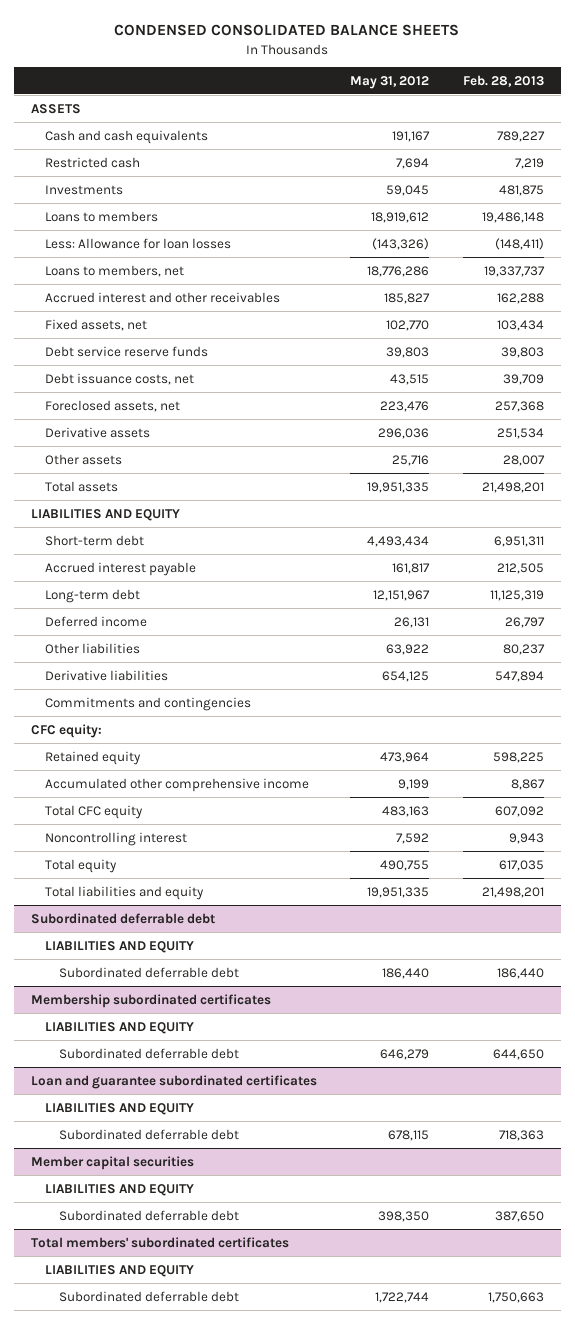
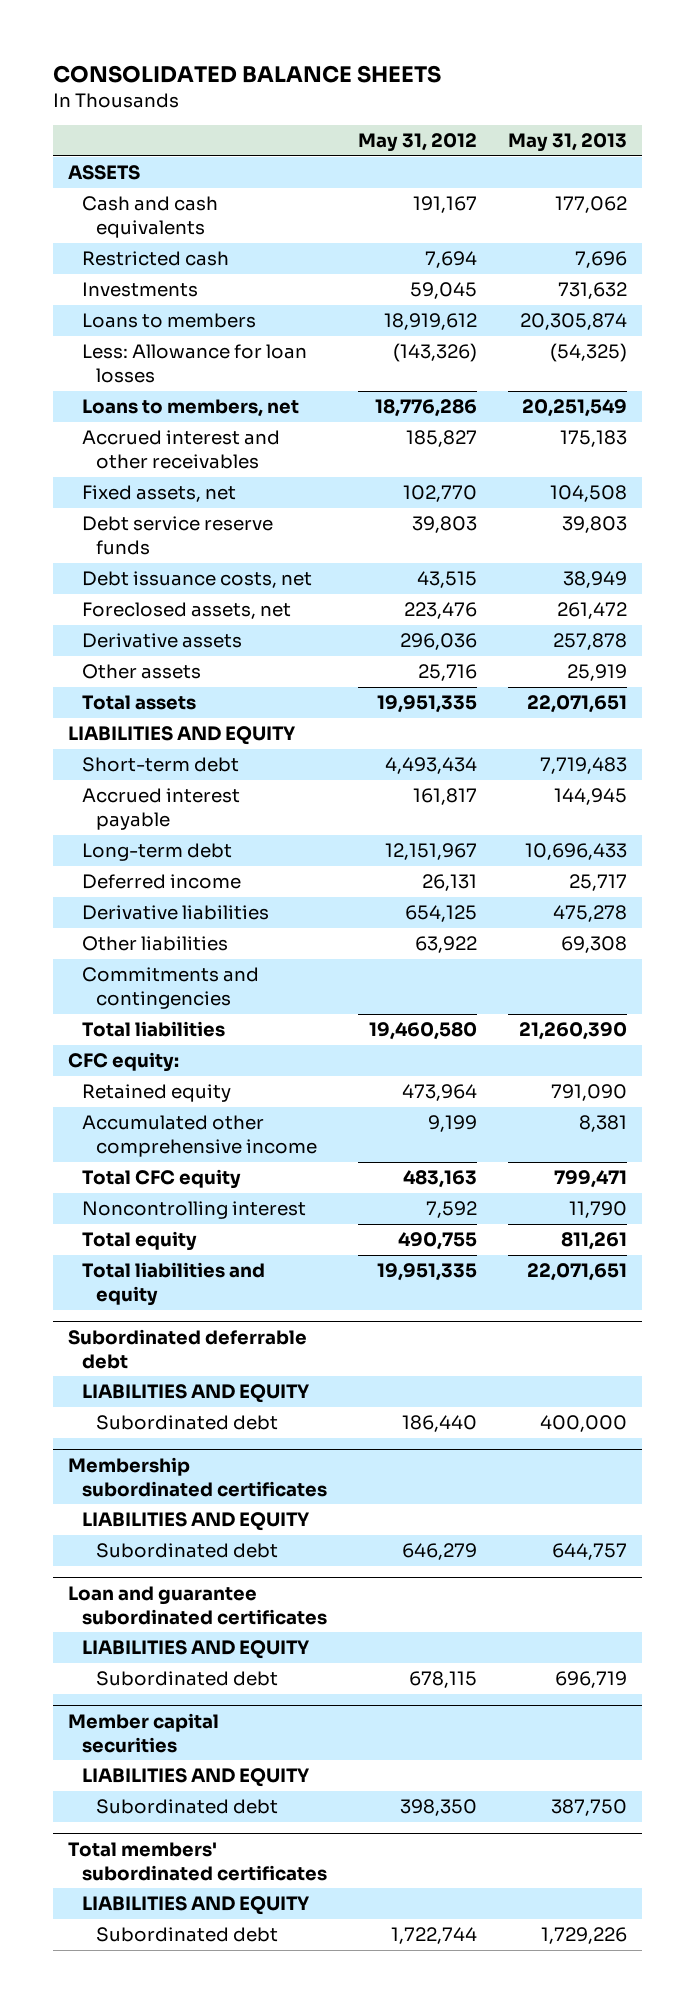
- CONDENSED CONSOLIDATED BALANCE SHEETS
+ CONSOLIDATED BALANCE SHEETS
- | May 31, 2012 | Feb. 28, 2013
+ | May 31, 2012 | May 31, 2013
moved down: Other liabilities | 63,922 | 69,308
+ Total liabilities | 19,460,580 | 21,260,390
@ Subordinated deferrable debt
- Subordinated deferrable debt | 186,440 | 186,440
+ Subordinated debt | 186,440 | 400,000
@ Membership subordinated certificates
- Subordinated deferrable debt | 646,279 | 644,650
+ Subordinated debt | 646,279 | 644,757
@ Loan and guarantee subordinated certificates
- Subordinated deferrable debt | 678,115 | 718,363
+ Subordinated debt | 678,115 | 696,719
@ Member capital securities
- Subordinated deferrable debt | 398,350 | 387,650
+ Subordinated debt | 398,350 | 387,750
@ Total members' subordinated certificates
- Subordinated deferrable debt | 1,722,744 | 1,750,663
+ Subordinated debt | 1,722,744 | 1,729,226

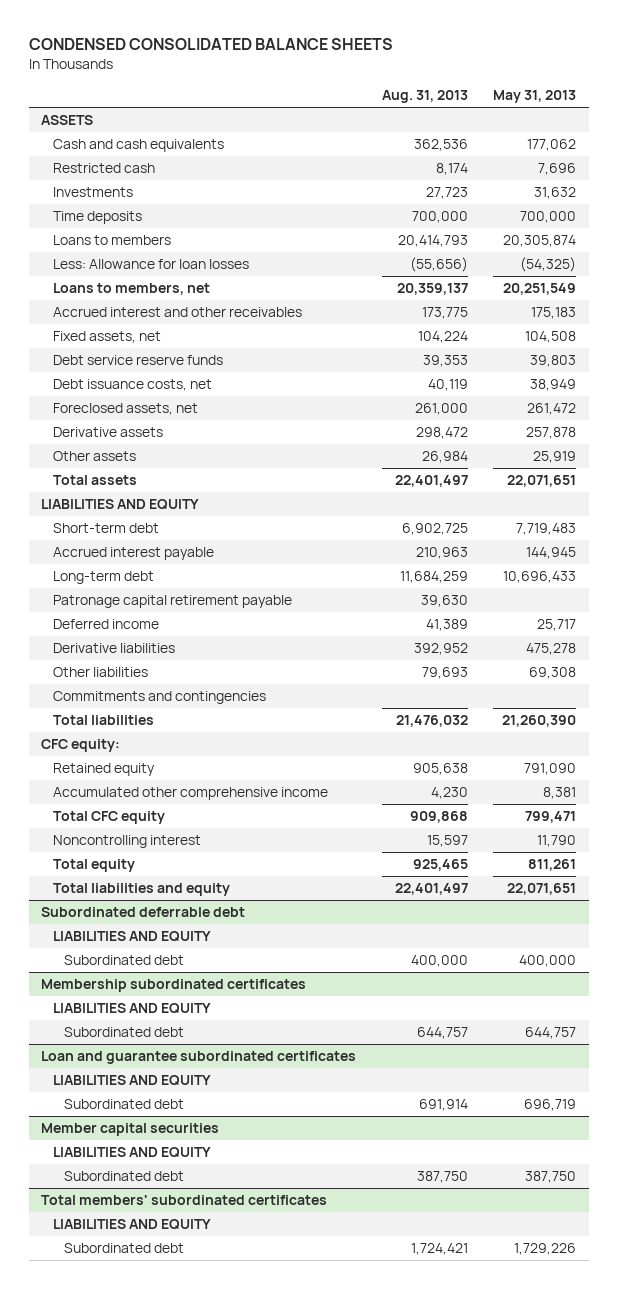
- CONSOLIDATED BALANCE SHEETS
+ CONDENSED CONSOLIDATED BALANCE SHEETS
- | May 31, 2012 | May 31, 2013
+ | Aug. 31, 2013 | May 31, 2013
- Investments | 59,045 | 731,632
+ Investments | 27,723 | 31,632
+ Time deposits | 700,000 | 700,000
+ Patronage capital retirement payable | 39,630 |

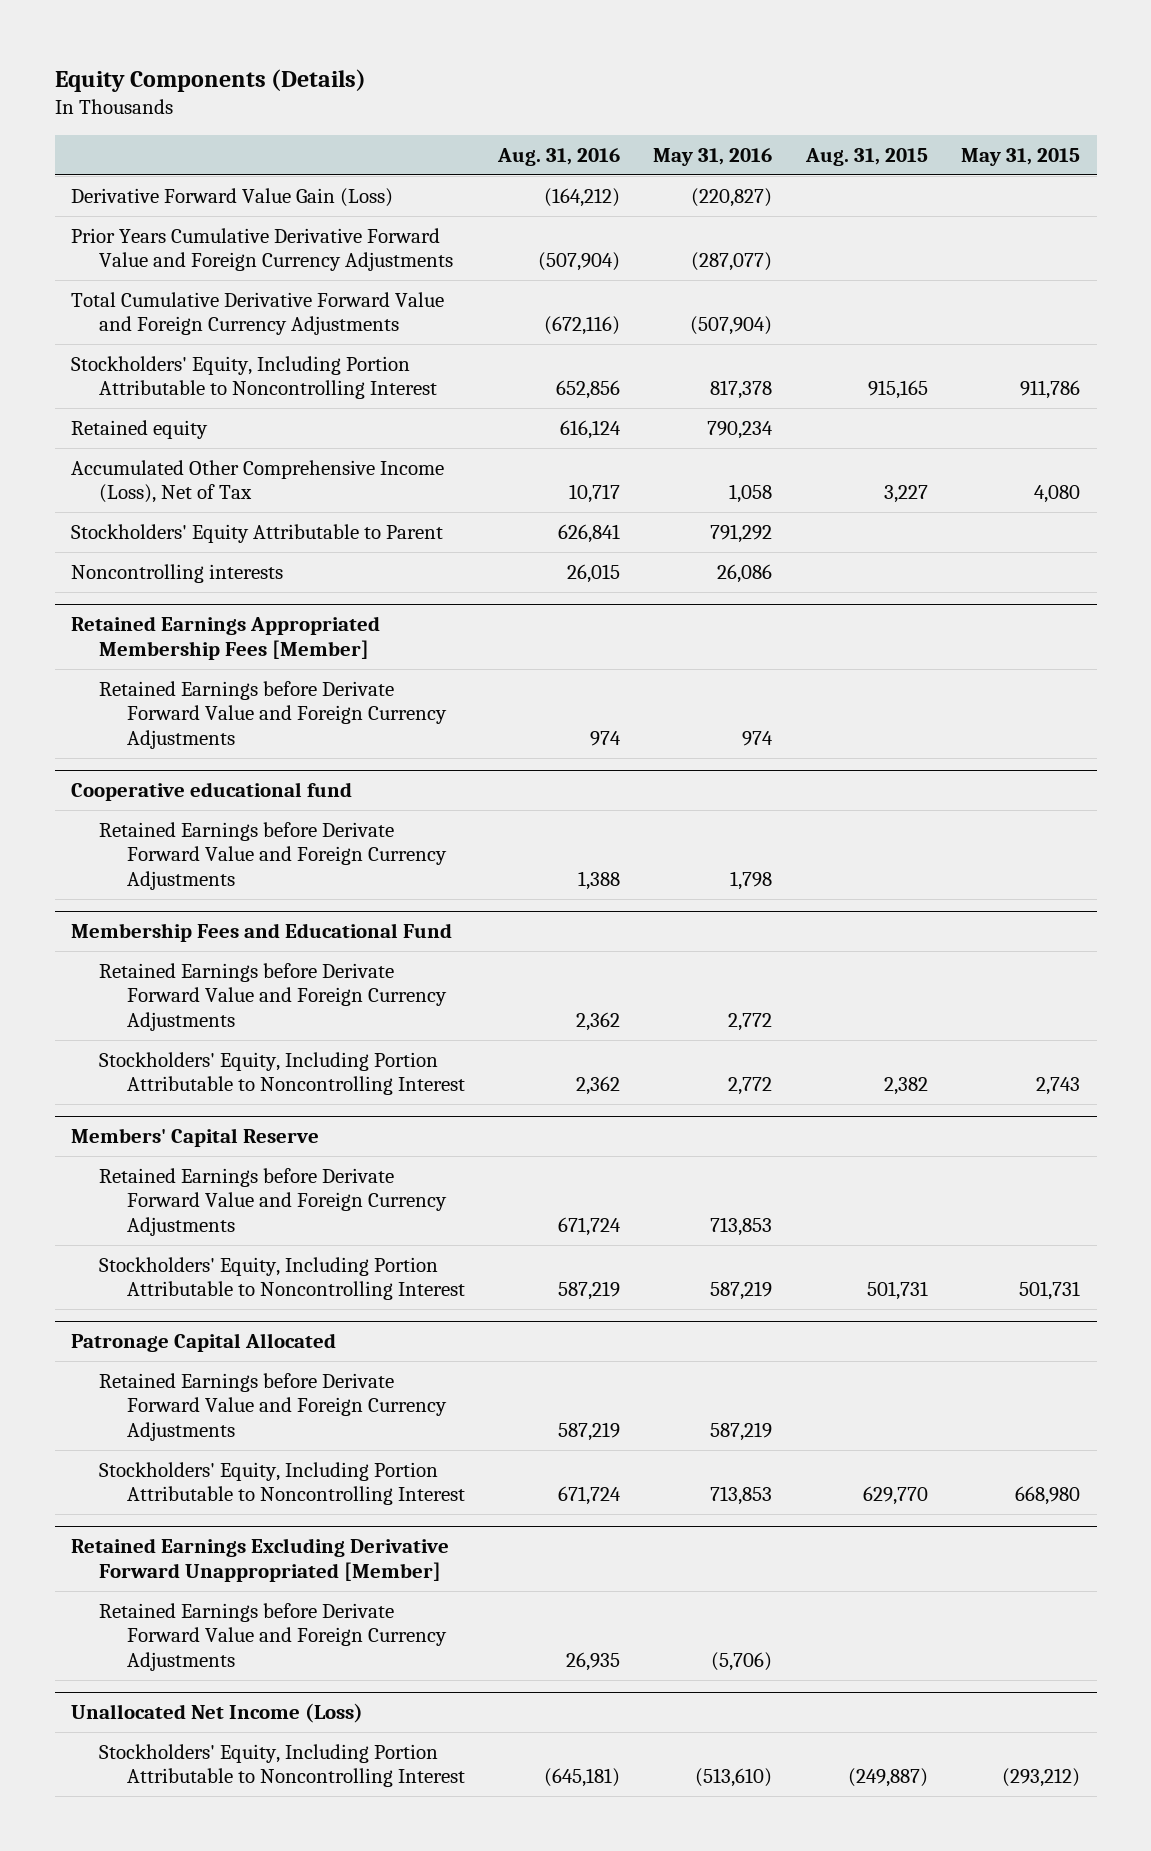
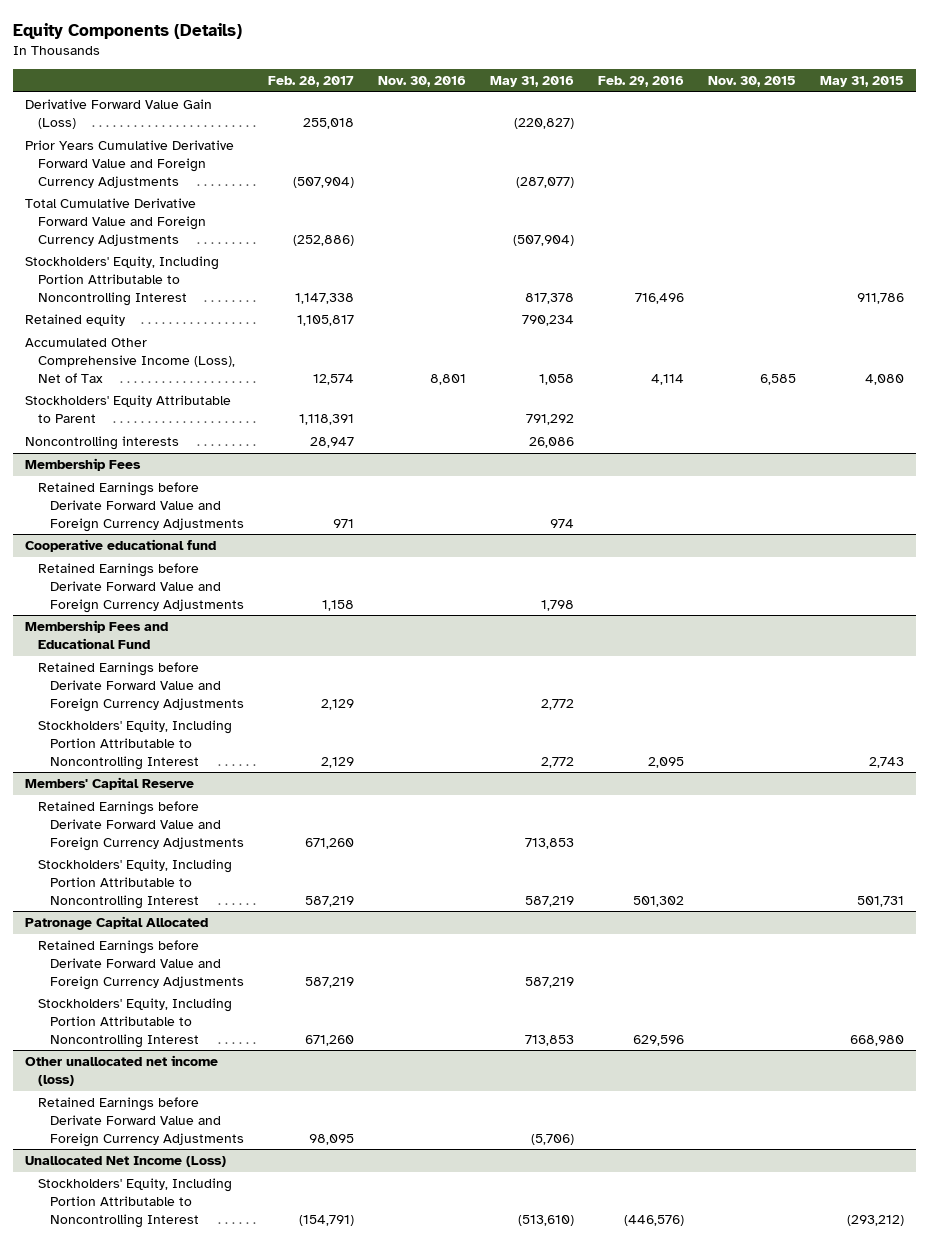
- | Aug. 31, 2016 | May 31, 2016 | Aug. 31, 2015 | May 31, 2015
+ | Feb. 28, 2017 | Nov. 30, 2016 | May 31, 2016 | Feb. 29, 2016 | Nov. 30, 2015 | May 31, 2015
- Retained Earnings Appropriated Membership Fees [Member]
+ Membership Fees
- Retained Earnings Excluding Derivative Forward Unappropriated [Member]
+ Other unallocated net income (loss)

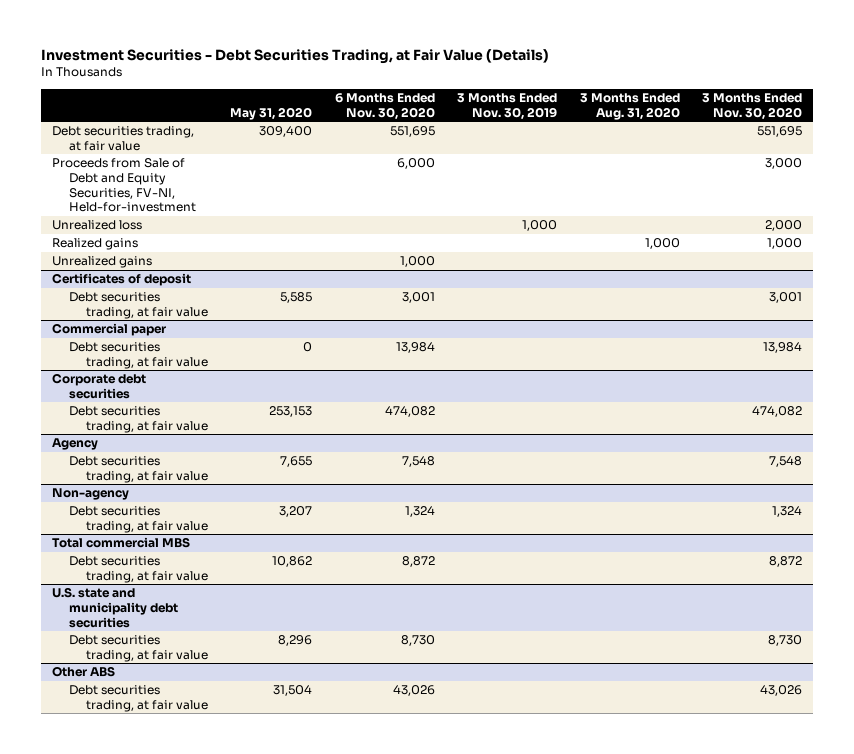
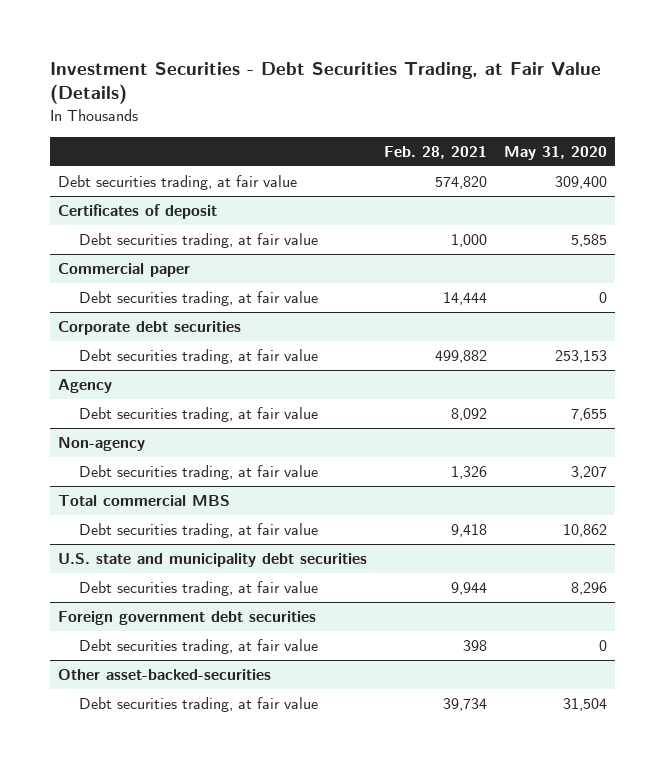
- | May 31, 2020 | 6 Months Ended Nov. 30, 2020 | 3 Months Ended Nov. 30, 2019 | 3 Months Ended Aug. 31, 2020 | 3 Months Ended Nov. 30, 2020
+ | Feb. 28, 2021 | May 31, 2020
- Proceeds from Sale of Debt and Equity Securities, FV-NI, Held-for-investment | | 6,000 | | | 3,000
- Unrealized loss | | | 1,000 | | 2,000
- Realized gains | | | | 1,000 | 1,000
- Unrealized gains | | 1,000 | | |
- Other ABS
+ Foreign government debt securities
+ Debt securities trading, at fair value | 398 | 0
+ Other asset-backed-securities

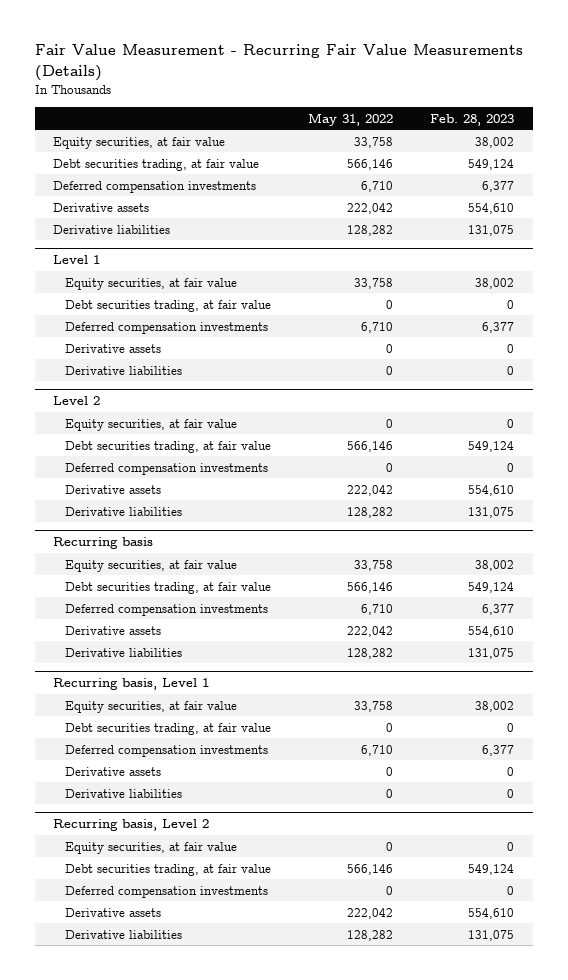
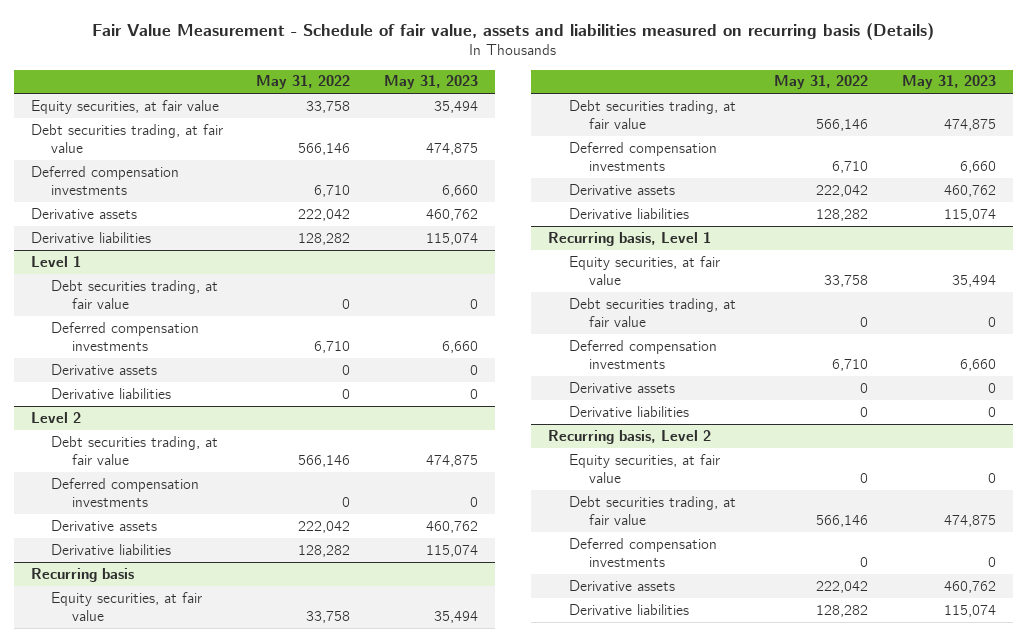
- Fair Value Measurement - Recurring Fair Value Measurements (Details)
+ Fair Value Measurement - Schedule of fair value, assets and liabilities measured on recurring basis (Details)
- | May 31, 2022 | Feb. 28, 2023
+ | May 31, 2022 | May 31, 2023
@ Level 1
- Equity securities, at fair value | 33,758 | 38,002
@ Level 2
- Equity securities, at fair value | 0 | 0

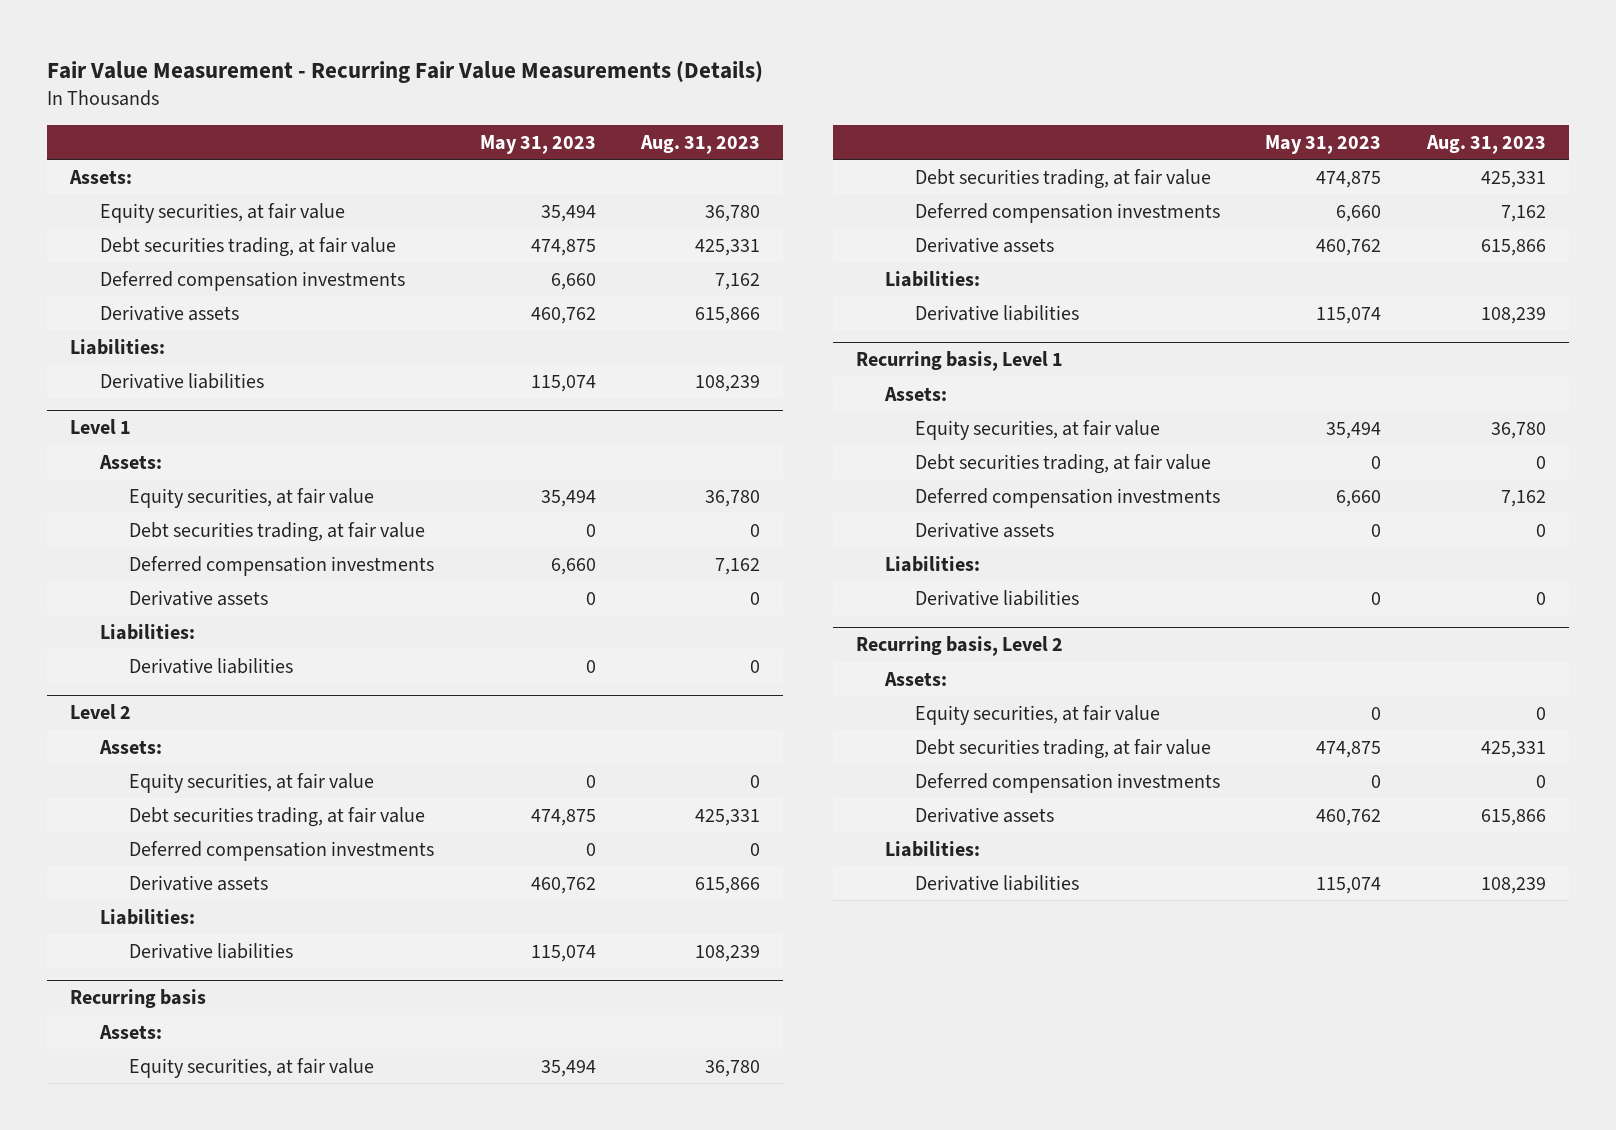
- Fair Value Measurement - Schedule of fair value, assets and liabilities measured on recurring basis (Details)
+ Fair Value Measurement - Recurring Fair Value Measurements (Details)
- | May 31, 2022 | May 31, 2023
+ | May 31, 2023 | Aug. 31, 2023
+ Assets:
+ Liabilities:
@ Level 1
+ Assets:
+ Equity securities, at fair value | 35,494 | 36,780
+ Liabilities:
@ Level 2
+ Assets:
+ Equity securities, at fair value | 0 | 0
+ Liabilities:
@ Recurring basis
+ Assets:
+ Liabilities:
@ Recurring basis, Level 1
+ Assets:
+ Liabilities:
@ Recurring basis, Level 2
+ Assets:
+ Liabilities:

